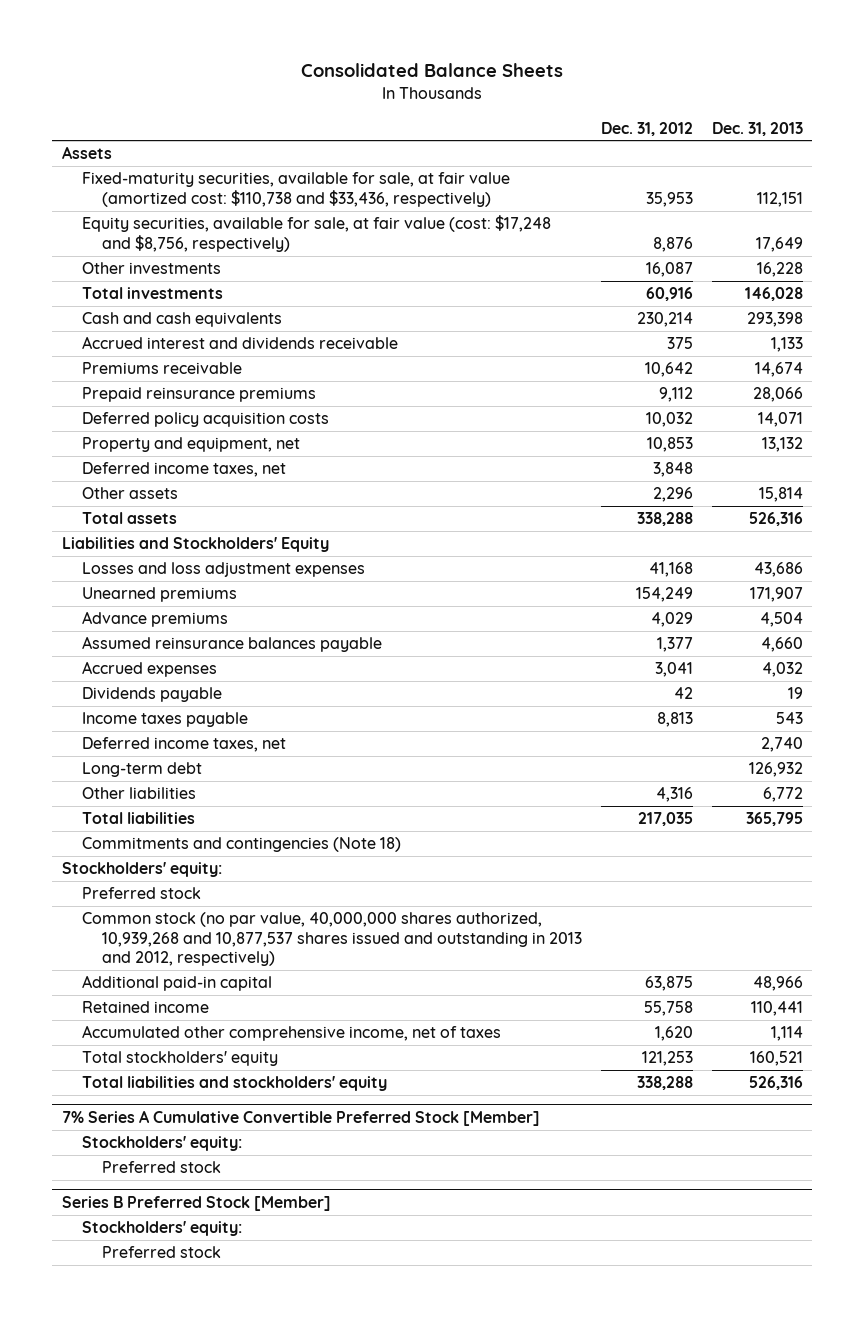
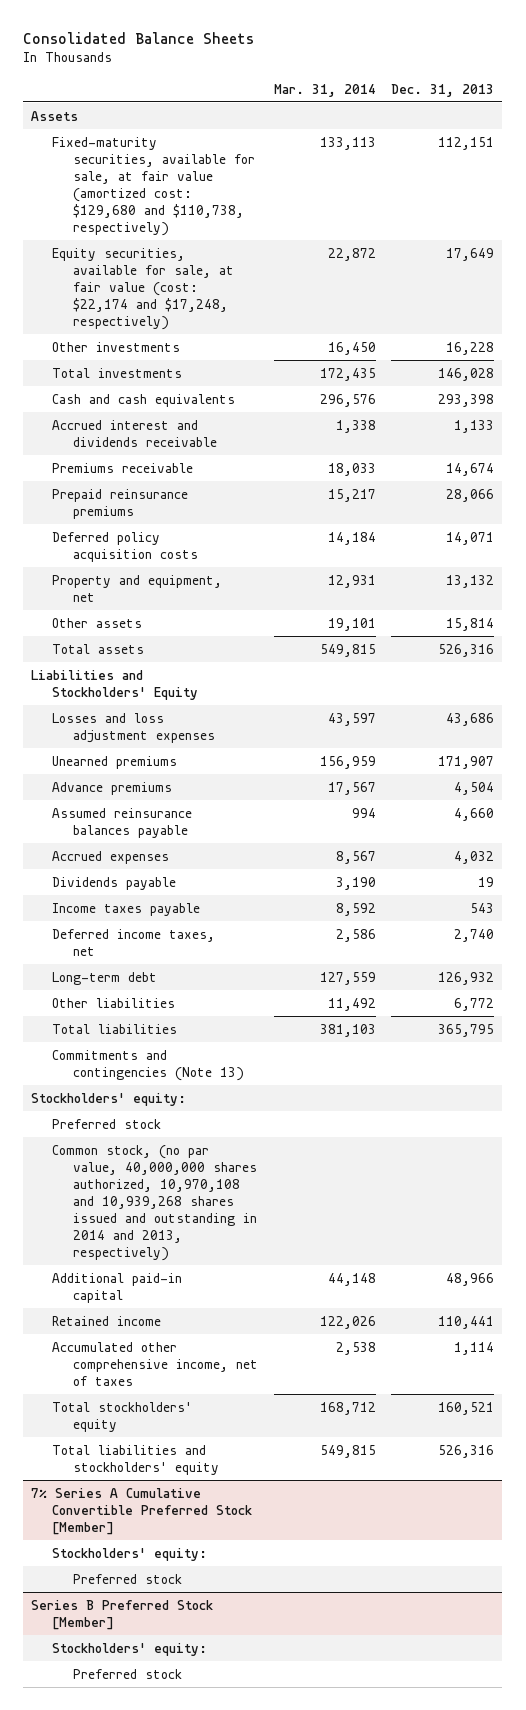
- | Dec. 31, 2012 | Dec. 31, 2013
+ | Mar. 31, 2014 | Dec. 31, 2013
- Fixed-maturity securities, available for sale, at fair value (amortized cost: $110,738 and $33,436, respectively) | 35,953 | 112,151
- Equity securities, available for sale, at fair value (cost: $17,248 and $8,756, respectively) | 8,876 | 17,649
+ Fixed-maturity securities, available for sale, at fair value (amortized cost: $129,680 and $110,738, respectively) | 133,113 | 112,151
+ Equity securities, available for sale, at fair value (cost: $22,174 and $17,248, respectively) | 22,872 | 17,649
- Deferred income taxes, net | 3,848 |
- Commitments and contingencies (Note 18)
+ Commitments and contingencies (Note 13)
- Common stock (no par value, 40,000,000 shares authorized, 10,939,268 and 10,877,537 shares issued and outstanding in 2013 and 2012, respectively)
+ Common stock, (no par value, 40,000,000 shares authorized, 10,970,108 and 10,939,268 shares issued and outstanding in 2014 and 2013, respectively)

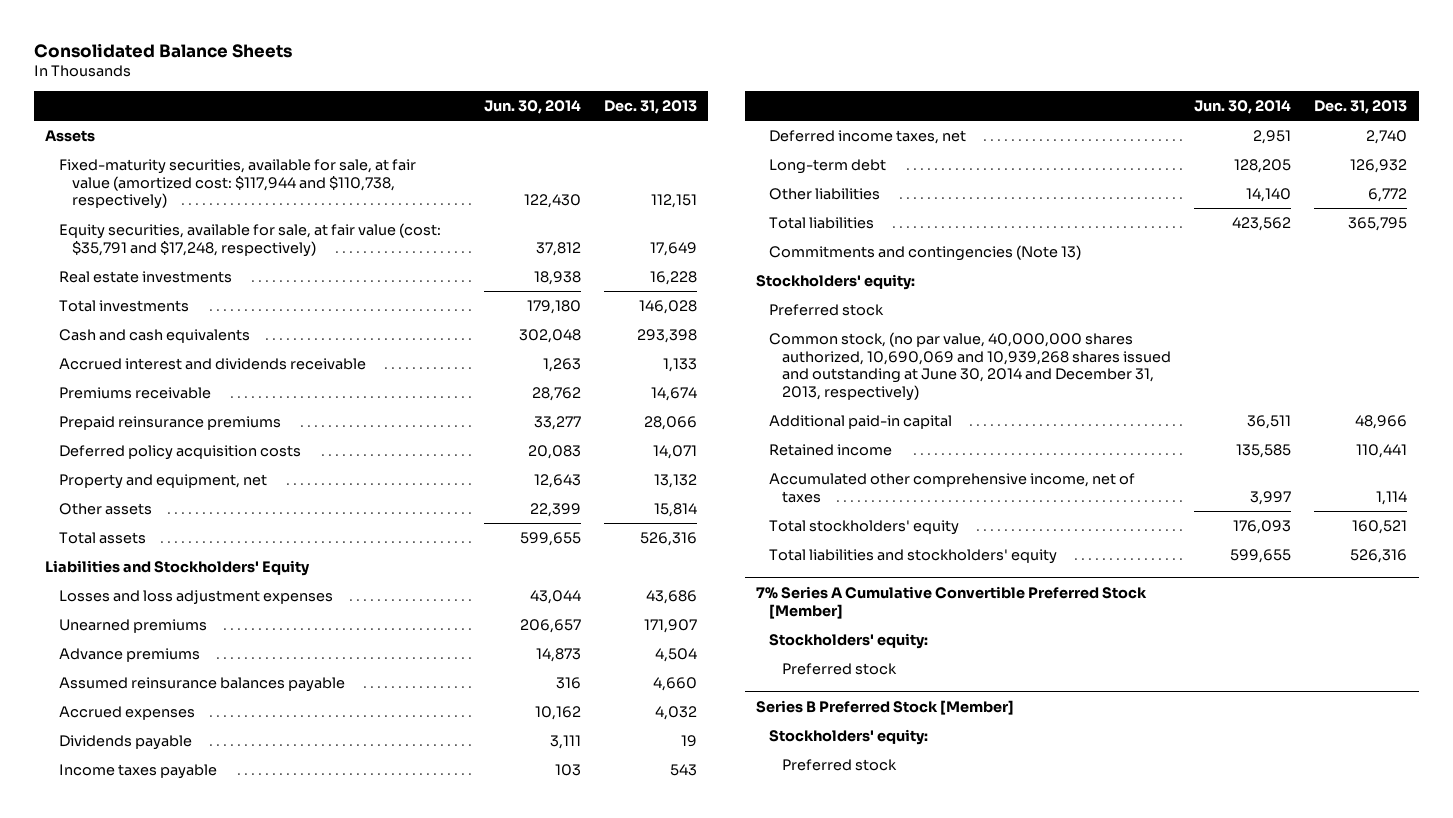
- | Mar. 31, 2014 | Dec. 31, 2013
+ | Jun. 30, 2014 | Dec. 31, 2013
- Fixed-maturity securities, available for sale, at fair value (amortized cost: $129,680 and $110,738, respectively) | 133,113 | 112,151
- Equity securities, available for sale, at fair value (cost: $22,174 and $17,248, respectively) | 22,872 | 17,649
- Other investments | 16,450 | 16,228
+ Fixed-maturity securities, available for sale, at fair value (amortized cost: $117,944 and $110,738, respectively) | 122,430 | 112,151
+ Equity securities, available for sale, at fair value (cost: $35,791 and $17,248, respectively) | 37,812 | 17,649
+ Real estate investments | 18,938 | 16,228
- Common stock, (no par value, 40,000,000 shares authorized, 10,970,108 and 10,939,268 shares issued and outstanding in 2014 and 2013, respectively)
+ Common stock, (no par value, 40,000,000 shares authorized, 10,690,069 and 10,939,268 shares issued and outstanding at June 30, 2014 and December 31, 2013, respectively)

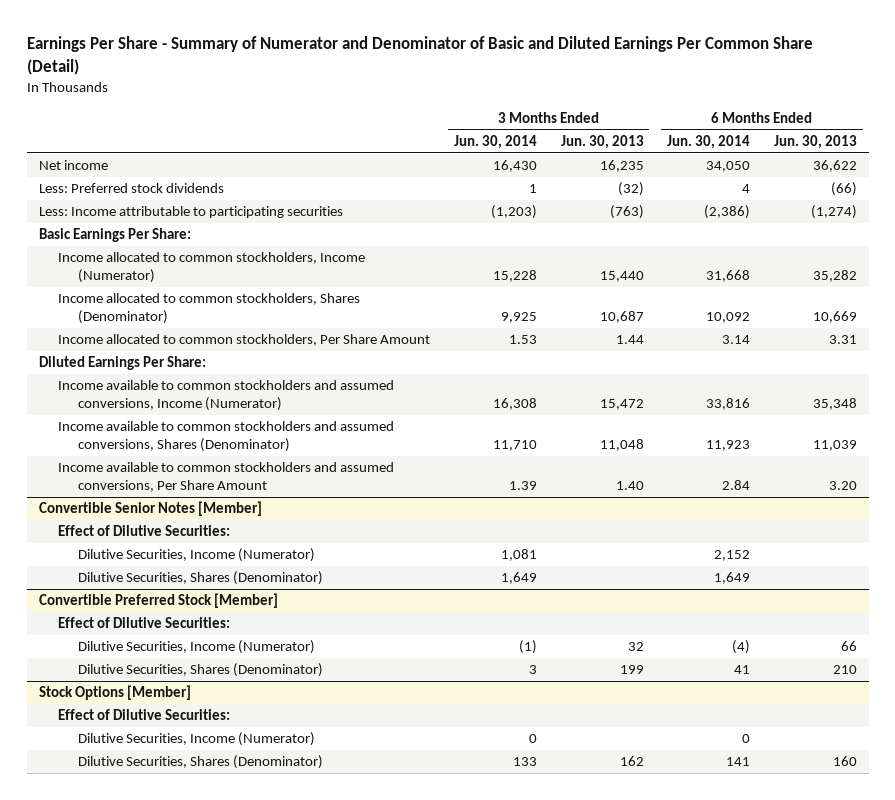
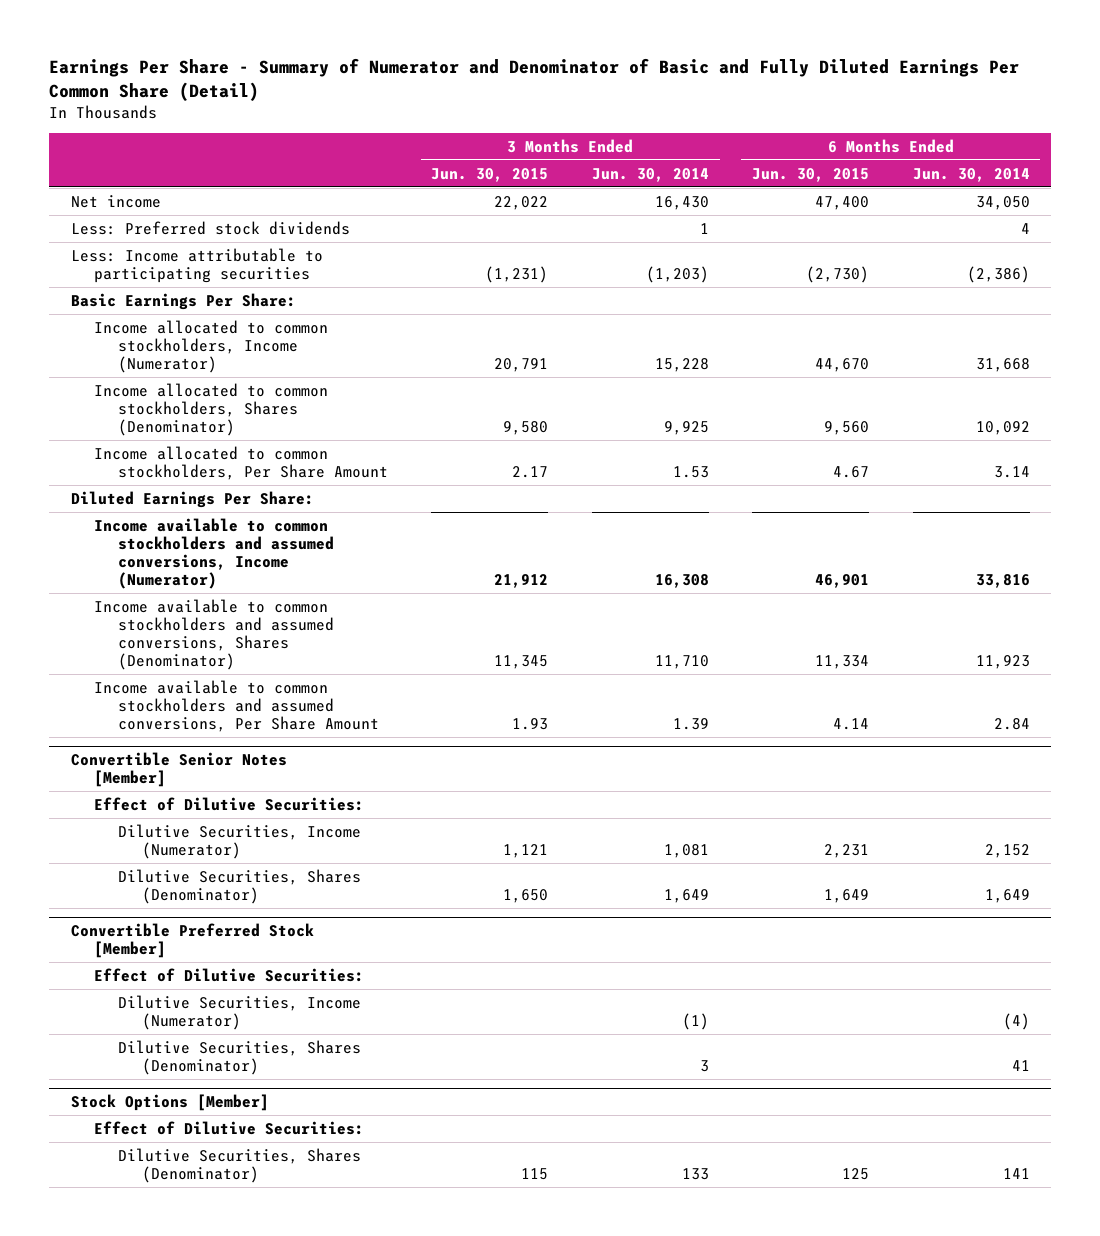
- Earnings Per Share - Summary of Numerator and Denominator of Basic and Diluted Earnings Per Common Share (Detail)
+ Earnings Per Share - Summary of Numerator and Denominator of Basic and Fully Diluted Earnings Per Common Share (Detail)
- | 3 Months Ended Jun. 30, 2014 | 3 Months Ended Jun. 30, 2013 | 6 Months Ended Jun. 30, 2014 | 6 Months Ended Jun. 30, 2013
+ | 3 Months Ended Jun. 30, 2015 | 3 Months Ended Jun. 30, 2014 | 6 Months Ended Jun. 30, 2015 | 6 Months Ended Jun. 30, 2014
@ Stock Options [Member]
- Dilutive Securities, Income (Numerator) | 0 | | 0 |

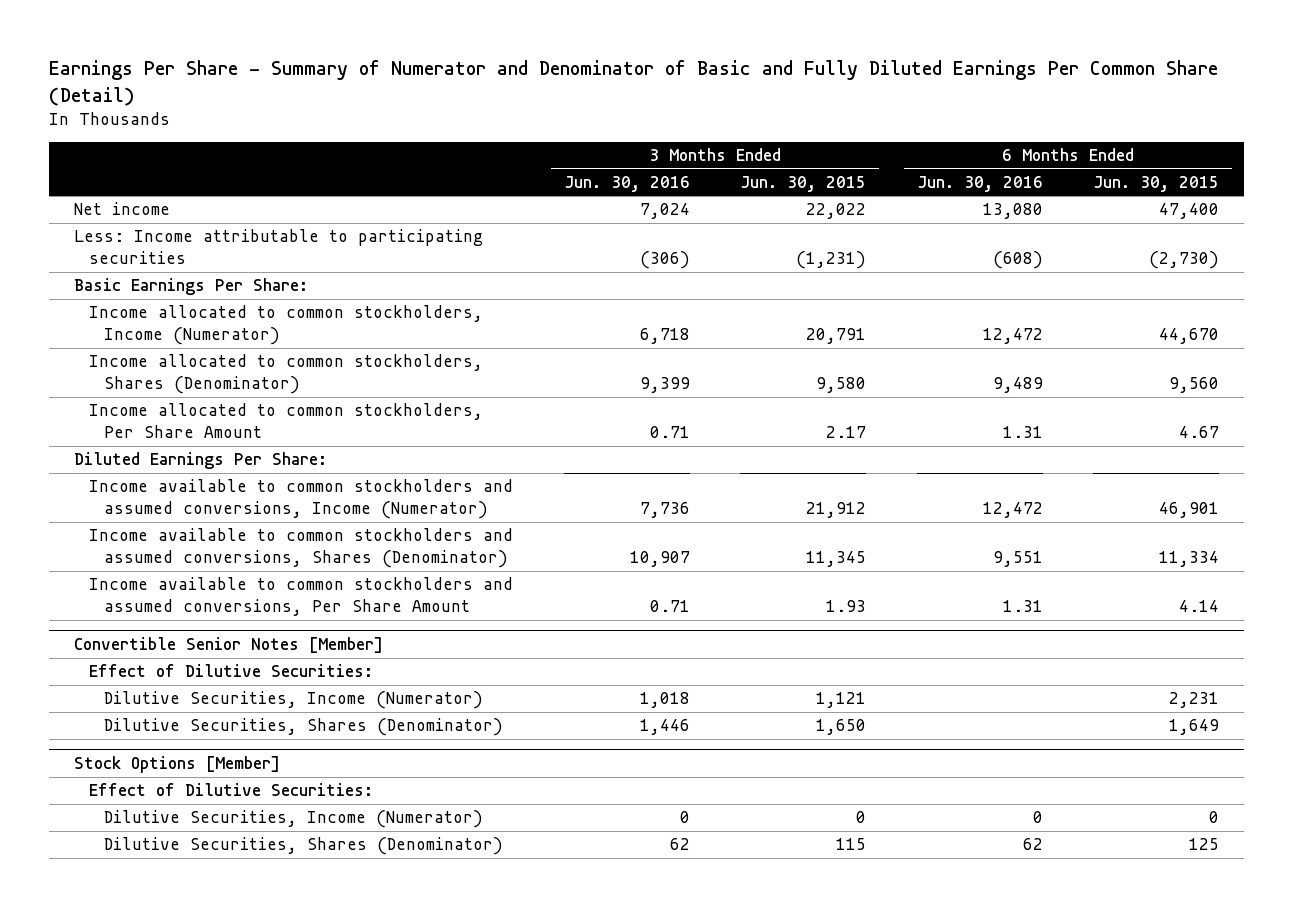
- | 3 Months Ended Jun. 30, 2015 | 3 Months Ended Jun. 30, 2014 | 6 Months Ended Jun. 30, 2015 | 6 Months Ended Jun. 30, 2014
+ | 3 Months Ended Jun. 30, 2016 | 3 Months Ended Jun. 30, 2015 | 6 Months Ended Jun. 30, 2016 | 6 Months Ended Jun. 30, 2015
- Less: Preferred stock dividends | | 1 | | 4
- Convertible Preferred Stock [Member]
- Effect of Dilutive Securities:
- Dilutive Securities, Income (Numerator) | | (1) | | (4)
- Dilutive Securities, Shares (Denominator) | | 3 | | 41
@ Stock Options [Member]
+ Dilutive Securities, Income (Numerator) | 0 | 0 | 0 | 0

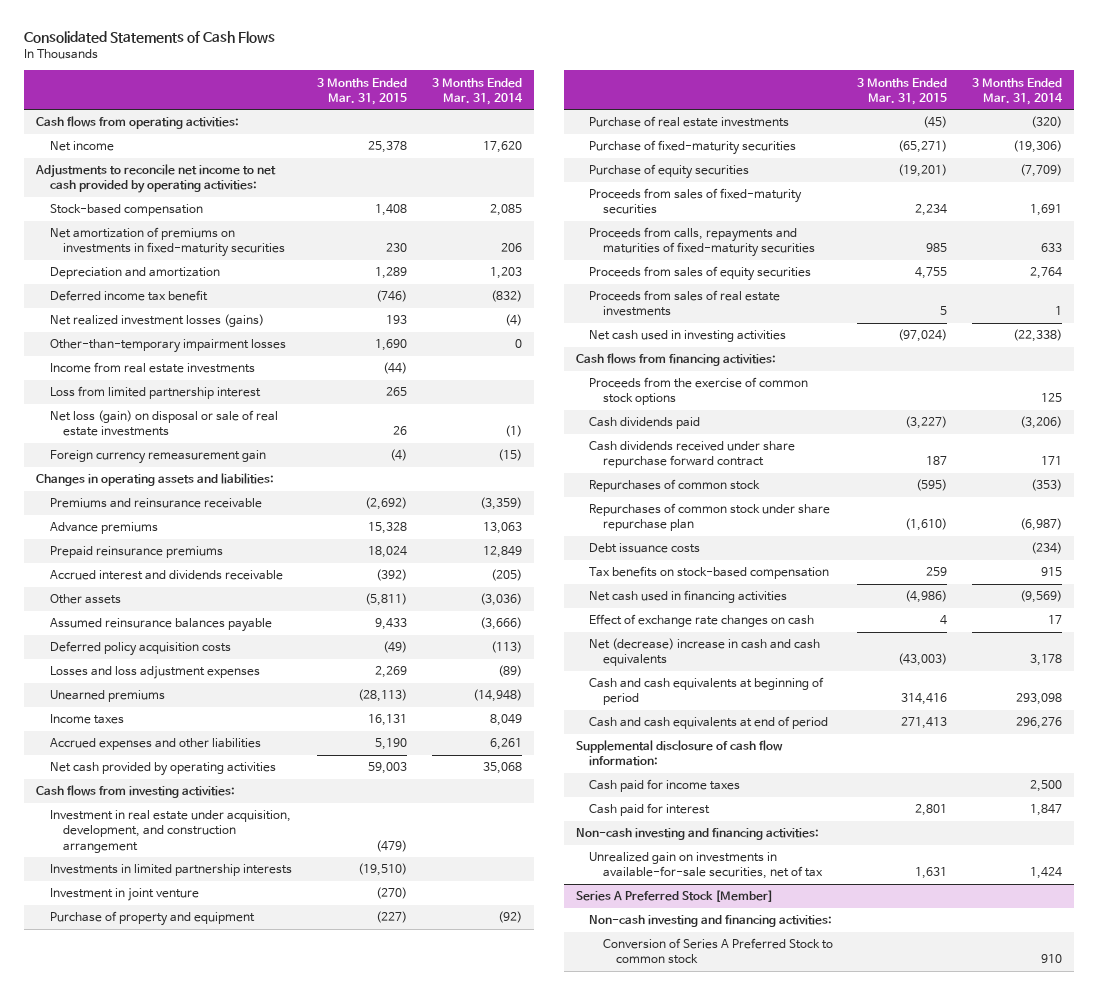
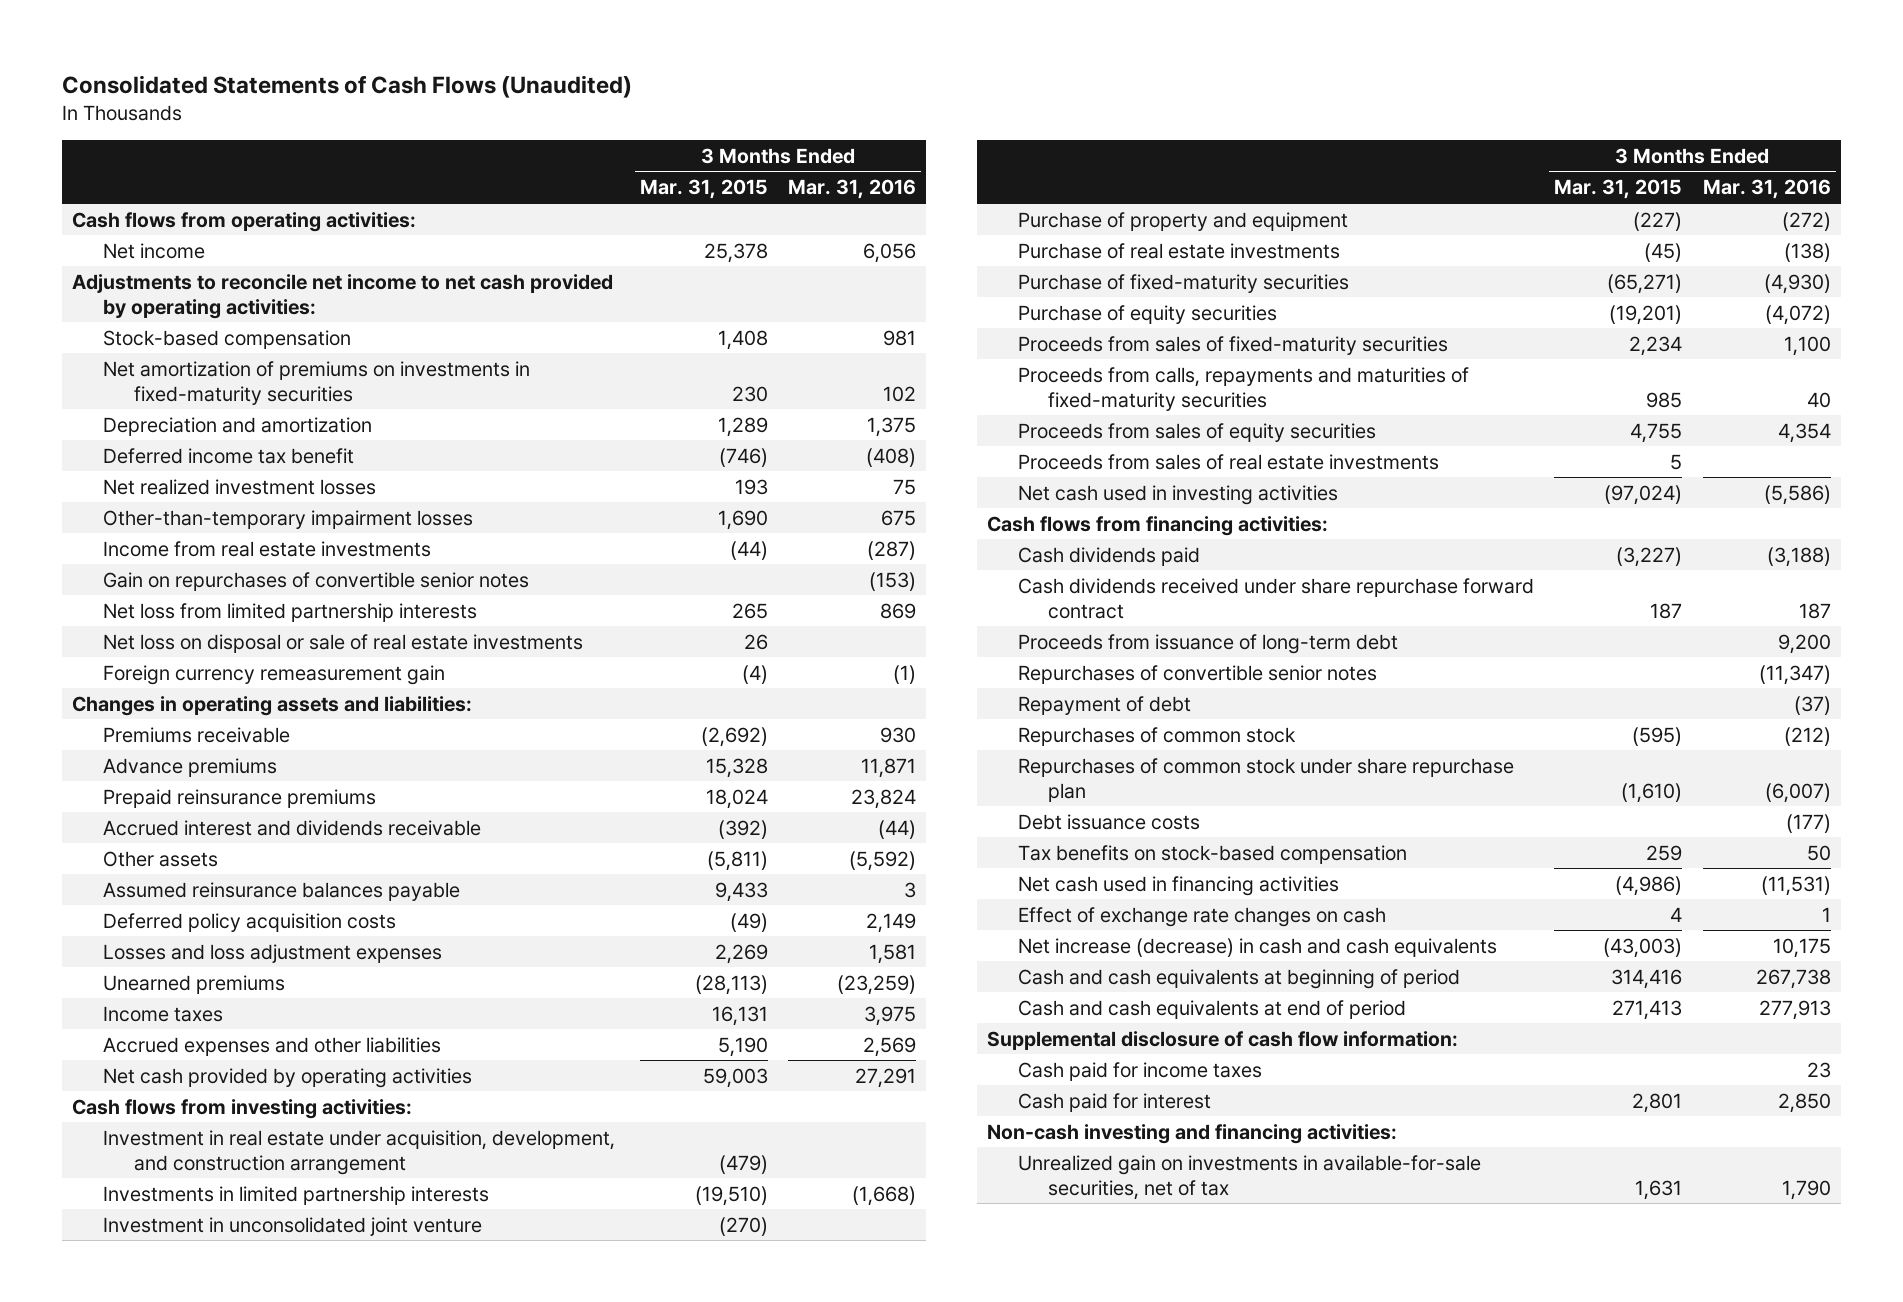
- Consolidated Statements of Cash Flows
+ Consolidated Statements of Cash Flows (Unaudited)
- | 3 Months Ended Mar. 31, 2015 | 3 Months Ended Mar. 31, 2014
+ | 3 Months Ended Mar. 31, 2015 | 3 Months Ended Mar. 31, 2016
- Net realized investment losses (gains) | 193 | (4)
+ Net realized investment losses | 193 | 75
- Loss from limited partnership interest | 265 |
- Net loss (gain) on disposal or sale of real estate investments | 26 | (1)
+ Gain on repurchases of convertible senior notes | | (153)
+ Net loss from limited partnership interests | 265 | 869
+ Net loss on disposal or sale of real estate investments | 26 |
- Premiums and reinsurance receivable | (2,692) | (3,359)
+ Premiums receivable | (2,692) | 930
- Investment in joint venture | (270) |
+ Investment in unconsolidated joint venture | (270) |
- Proceeds from the exercise of common stock options | | 125
+ Proceeds from issuance of long-term debt | | 9,200
+ Repurchases of convertible senior notes | | (11,347)
+ Repayment of debt | | (37)
- Net (decrease) increase in cash and cash equivalents | (43,003) | 3,178
+ Net increase (decrease) in cash and cash equivalents | (43,003) | 10,175
- Series A Preferred Stock [Member]
- Non-cash investing and financing activities:
- Conversion of Series A Preferred Stock to common stock | | 910

